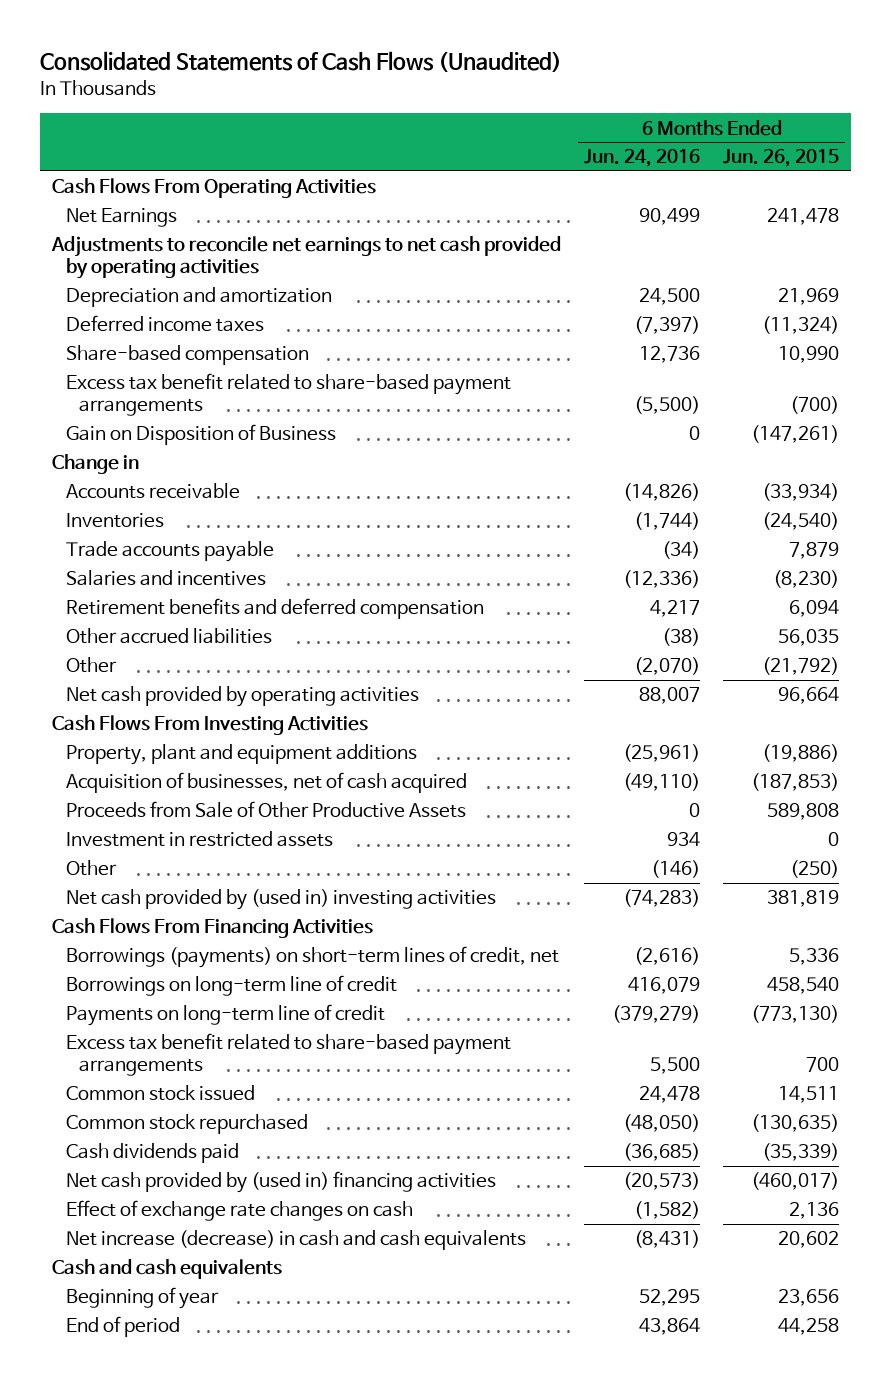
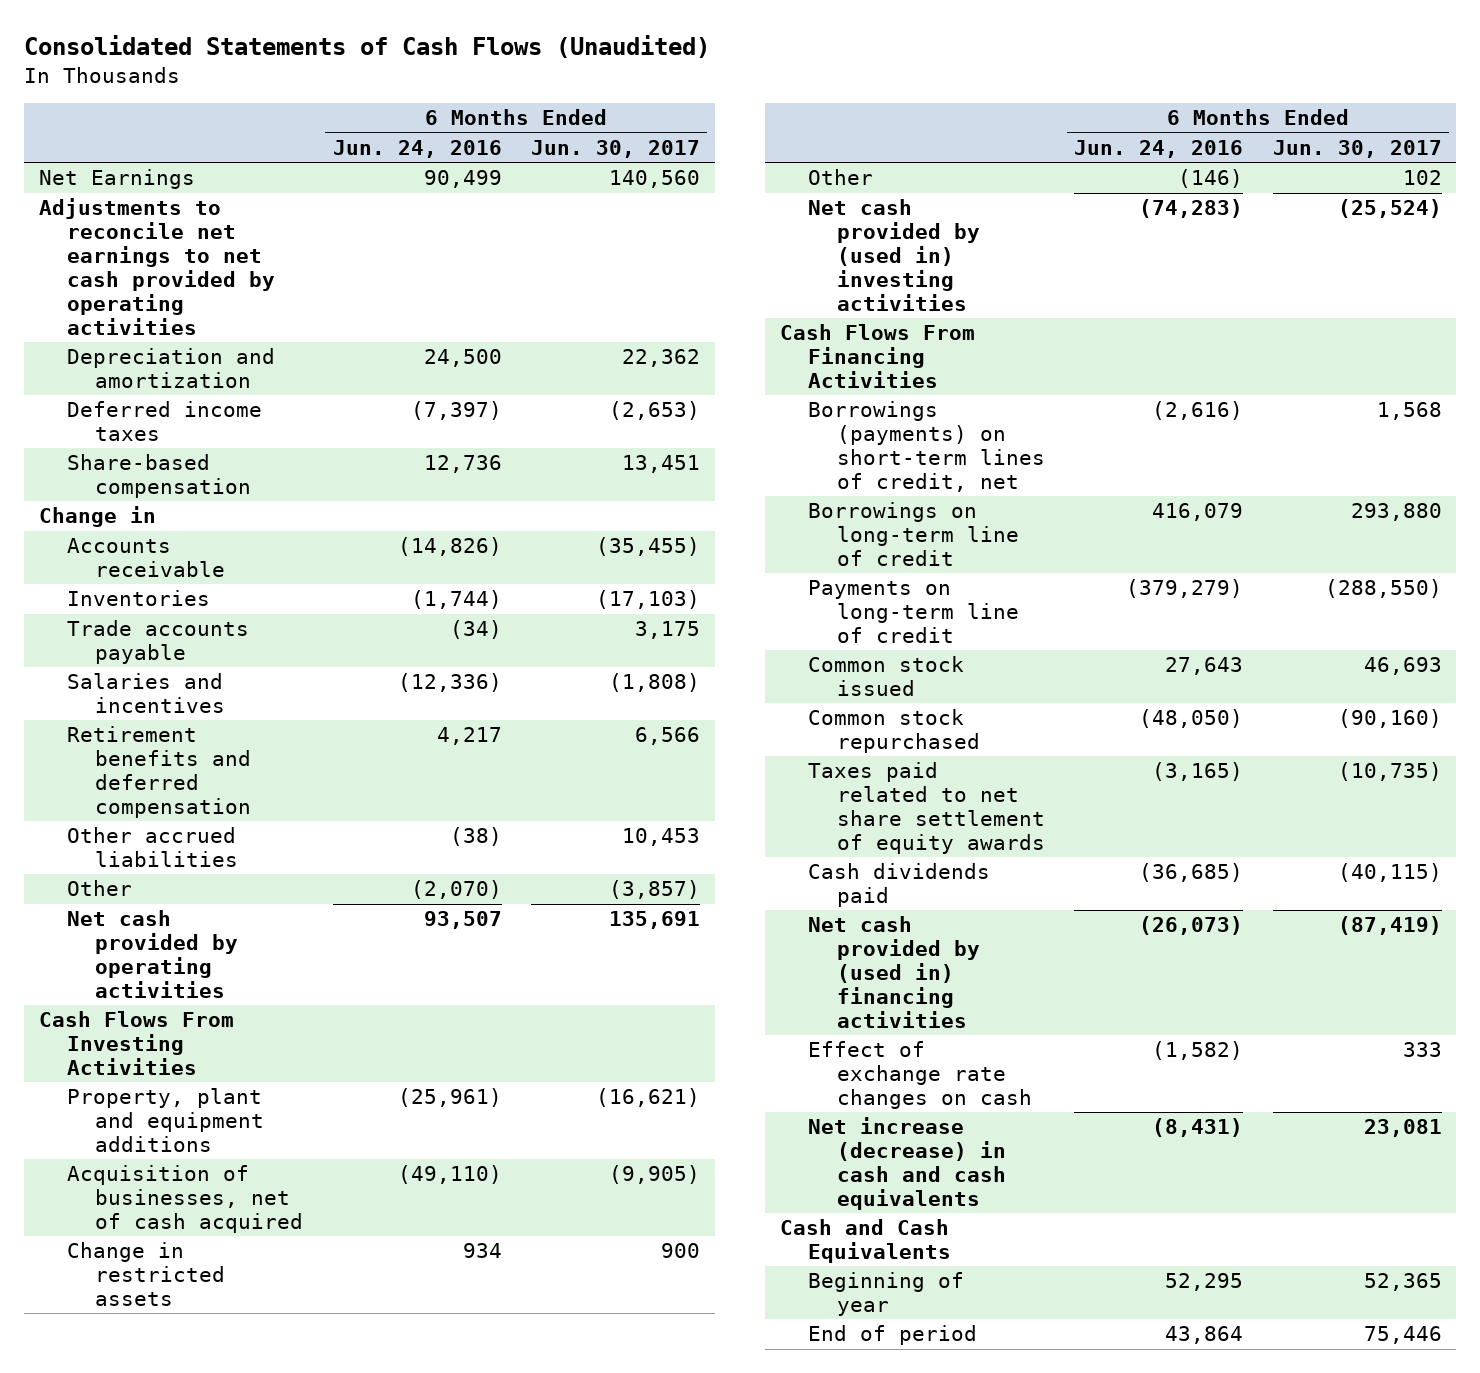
- | 6 Months Ended Jun. 24, 2016 | 6 Months Ended Jun. 26, 2015
+ | 6 Months Ended Jun. 24, 2016 | 6 Months Ended Jun. 30, 2017
- Cash Flows From Operating Activities
- Excess tax benefit related to share-based payment arrangements | (5,500) | (700)
- Gain on Disposition of Business | 0 | (147,261)
- Net cash provided by operating activities | 88,007 | 96,664
+ Net cash provided by operating activities | 93,507 | 135,691
- Proceeds from Sale of Other Productive Assets | 0 | 589,808
- Investment in restricted assets | 934 | 0
+ Change in restricted assets | 934 | 900
- Excess tax benefit related to share-based payment arrangements | 5,500 | 700
- Common stock issued | 24,478 | 14,511
+ Common stock issued | 27,643 | 46,693
+ Taxes paid related to net share settlement of equity awards | (3,165) | (10,735)
- Net cash provided by (used in) financing activities | (20,573) | (460,017)
+ Net cash provided by (used in) financing activities | (26,073) | (87,419)
- Cash and cash equivalents
+ Cash and Cash Equivalents

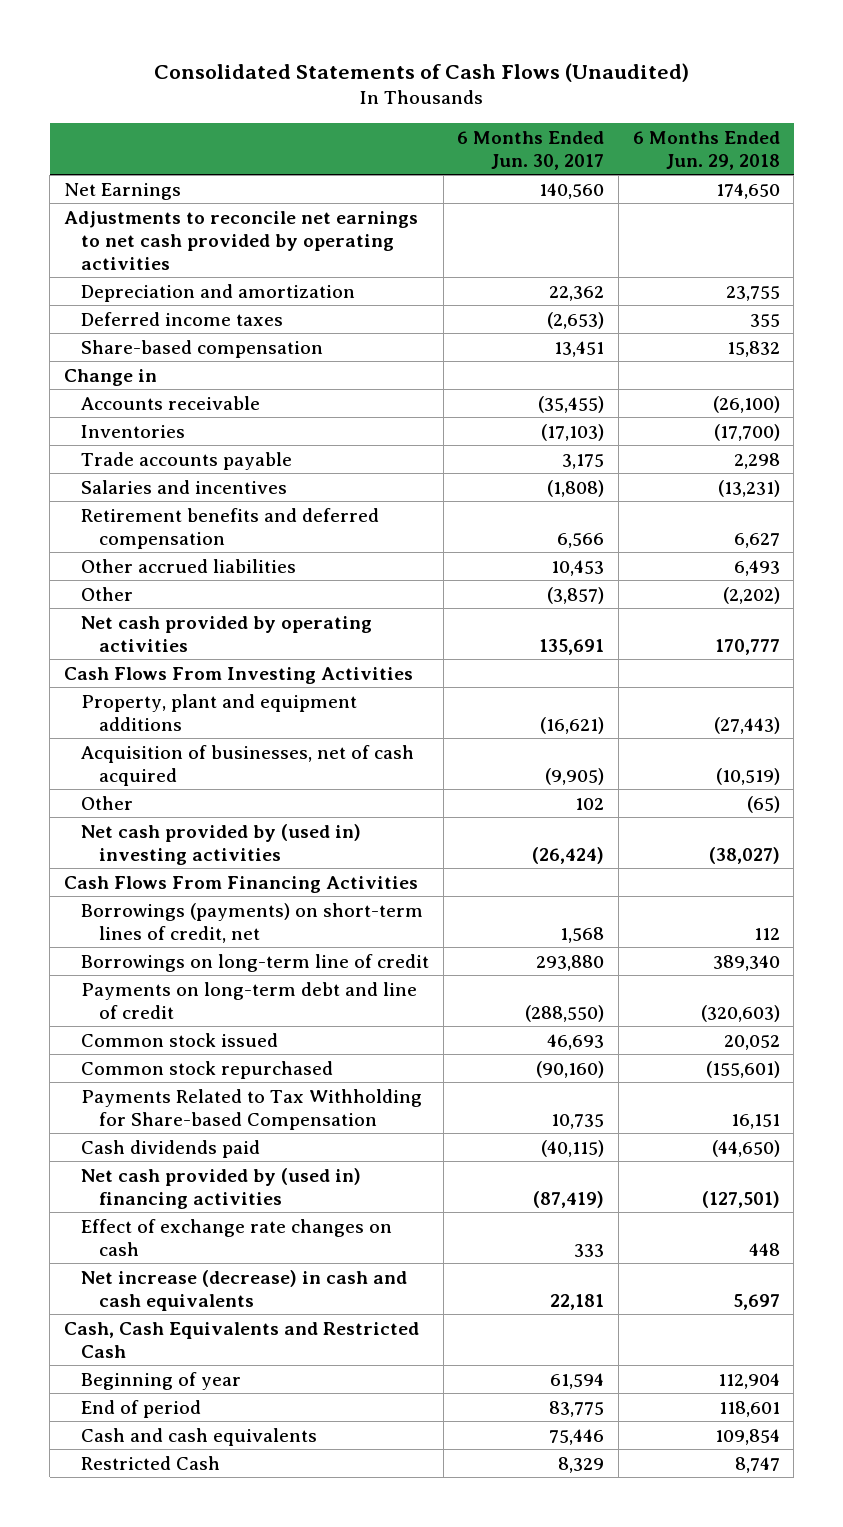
- | 6 Months Ended Jun. 24, 2016 | 6 Months Ended Jun. 30, 2017
+ | 6 Months Ended Jun. 30, 2017 | 6 Months Ended Jun. 29, 2018
- Change in restricted assets | 934 | 900
- Net cash provided by (used in) investing activities | (74,283) | (25,524)
+ Net cash provided by (used in) investing activities | (26,424) | (38,027)
- Payments on long-term line of credit | (379,279) | (288,550)
+ Payments on long-term debt and line of credit | (288,550) | (320,603)
- Taxes paid related to net share settlement of equity awards | (3,165) | (10,735)
+ Payments Related to Tax Withholding for Share-based Compensation | 10,735 | 16,151
- Net increase (decrease) in cash and cash equivalents | (8,431) | 23,081
- Cash and Cash Equivalents
- Beginning of year | 52,295 | 52,365
- End of period | 43,864 | 75,446
+ Net increase (decrease) in cash and cash equivalents | 22,181 | 5,697
+ Cash, Cash Equivalents and Restricted Cash
+ Beginning of year | 61,594 | 112,904
+ End of period | 83,775 | 118,601
+ Cash and cash equivalents | 75,446 | 109,854
+ Restricted Cash | 8,329 | 8,747

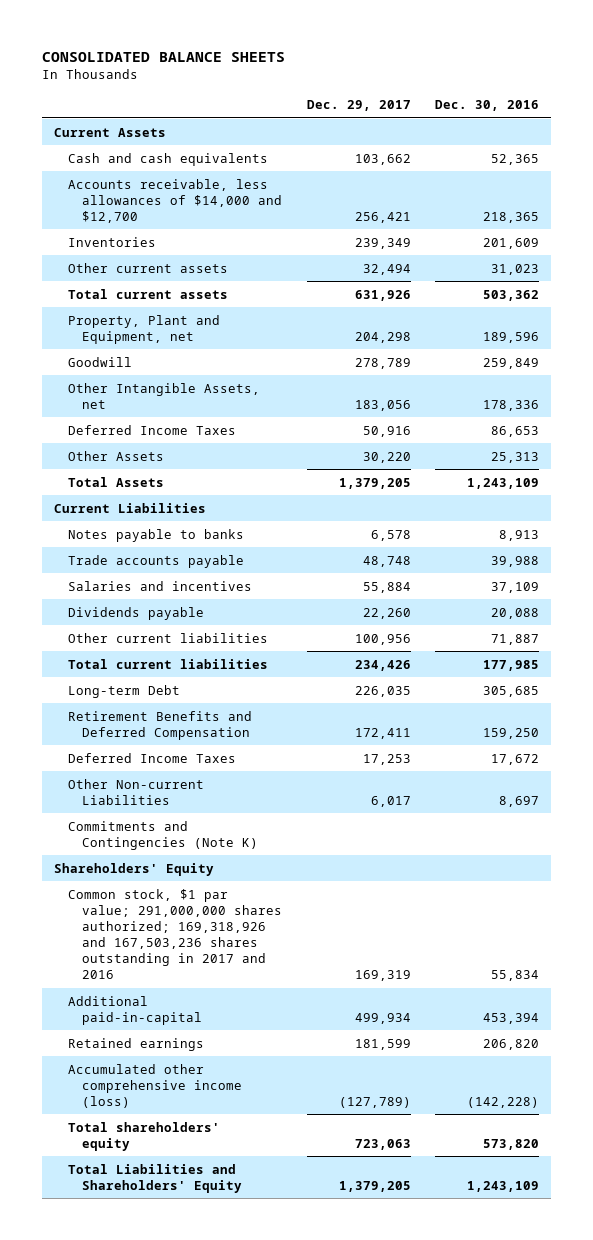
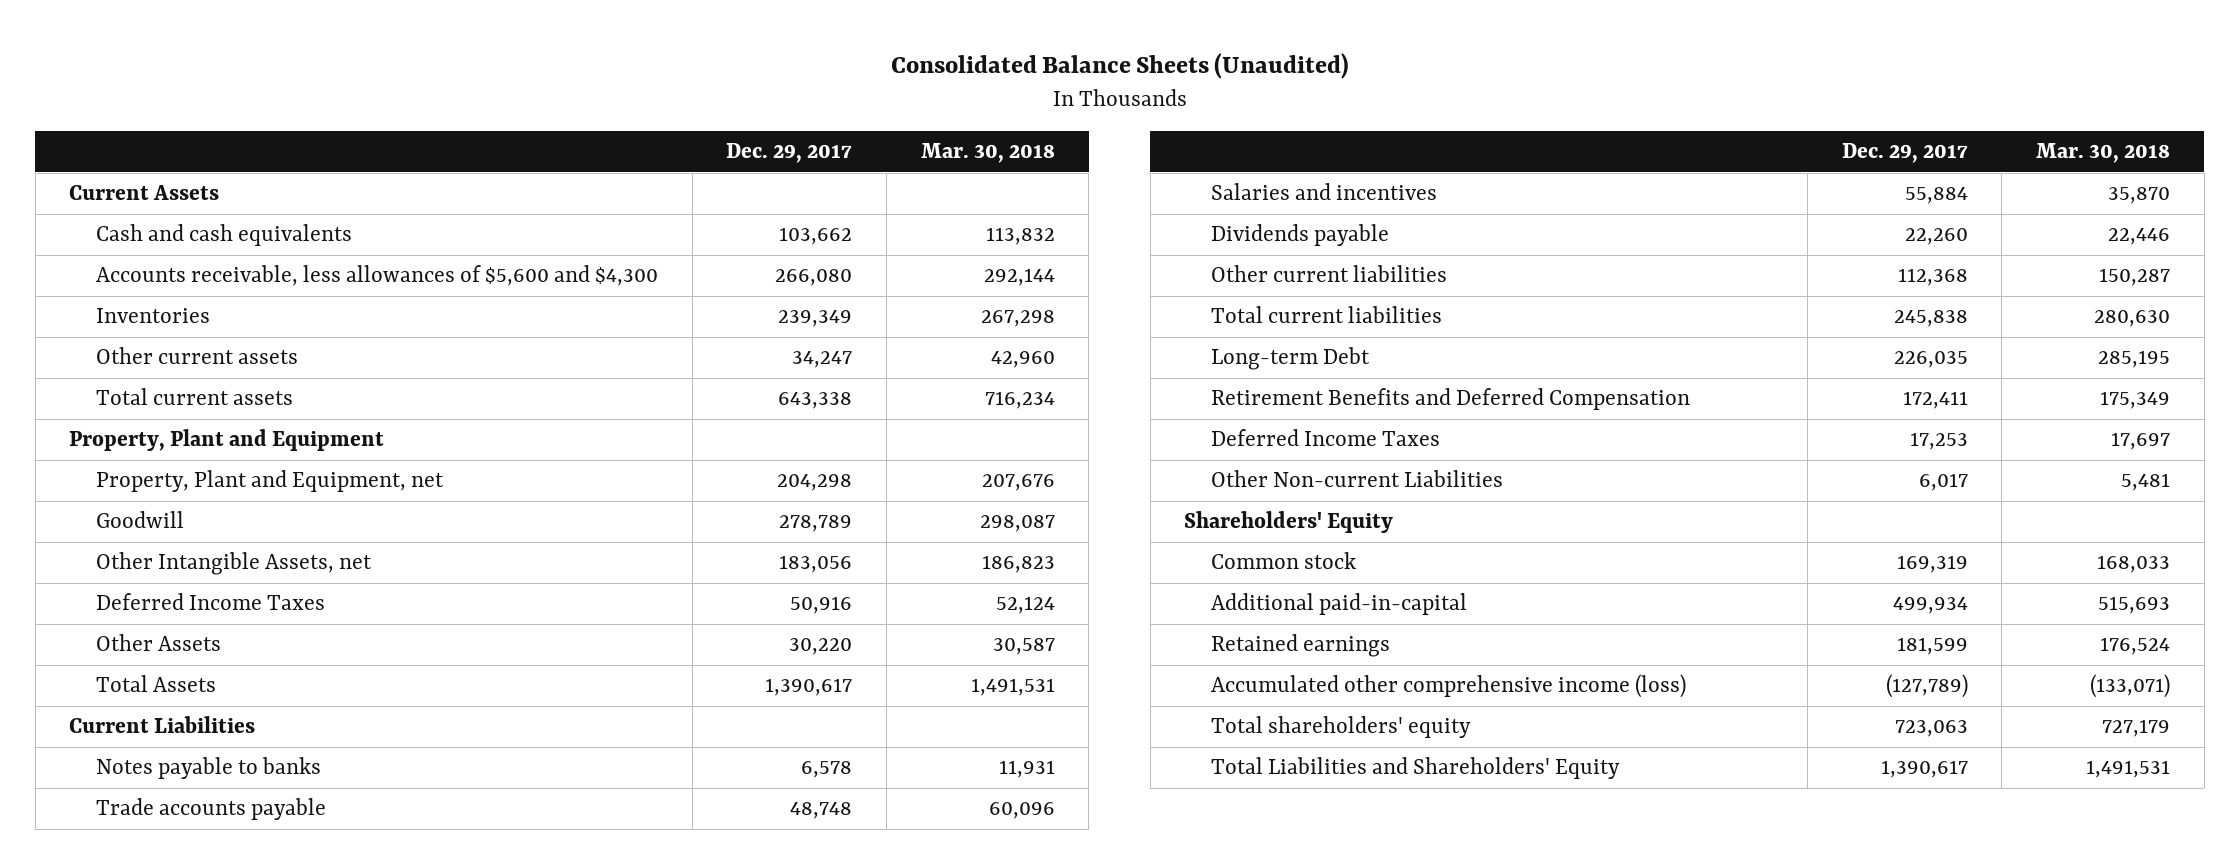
- CONSOLIDATED BALANCE SHEETS
+ Consolidated Balance Sheets (Unaudited)
- | Dec. 29, 2017 | Dec. 30, 2016
+ | Dec. 29, 2017 | Mar. 30, 2018
- Accounts receivable, less allowances of $14,000 and $12,700 | 256,421 | 218,365
+ Accounts receivable, less allowances of $5,600 and $4,300 | 266,080 | 292,144
- Other current assets | 32,494 | 31,023
- Total current assets | 631,926 | 503,362
+ Other current assets | 34,247 | 42,960
+ Total current assets | 643,338 | 716,234
+ Property, Plant and Equipment
- Total Assets | 1,379,205 | 1,243,109
+ Total Assets | 1,390,617 | 1,491,531
- Other current liabilities | 100,956 | 71,887
- Total current liabilities | 234,426 | 177,985
+ Other current liabilities | 112,368 | 150,287
+ Total current liabilities | 245,838 | 280,630
- Commitments and Contingencies (Note K)
- Common stock, $1 par value; 291,000,000 shares authorized; 169,318,926 and 167,503,236 shares outstanding in 2017 and 2016 | 169,319 | 55,834
+ Common stock | 169,319 | 168,033
- Total Liabilities and Shareholders' Equity | 1,379,205 | 1,243,109
+ Total Liabilities and Shareholders' Equity | 1,390,617 | 1,491,531

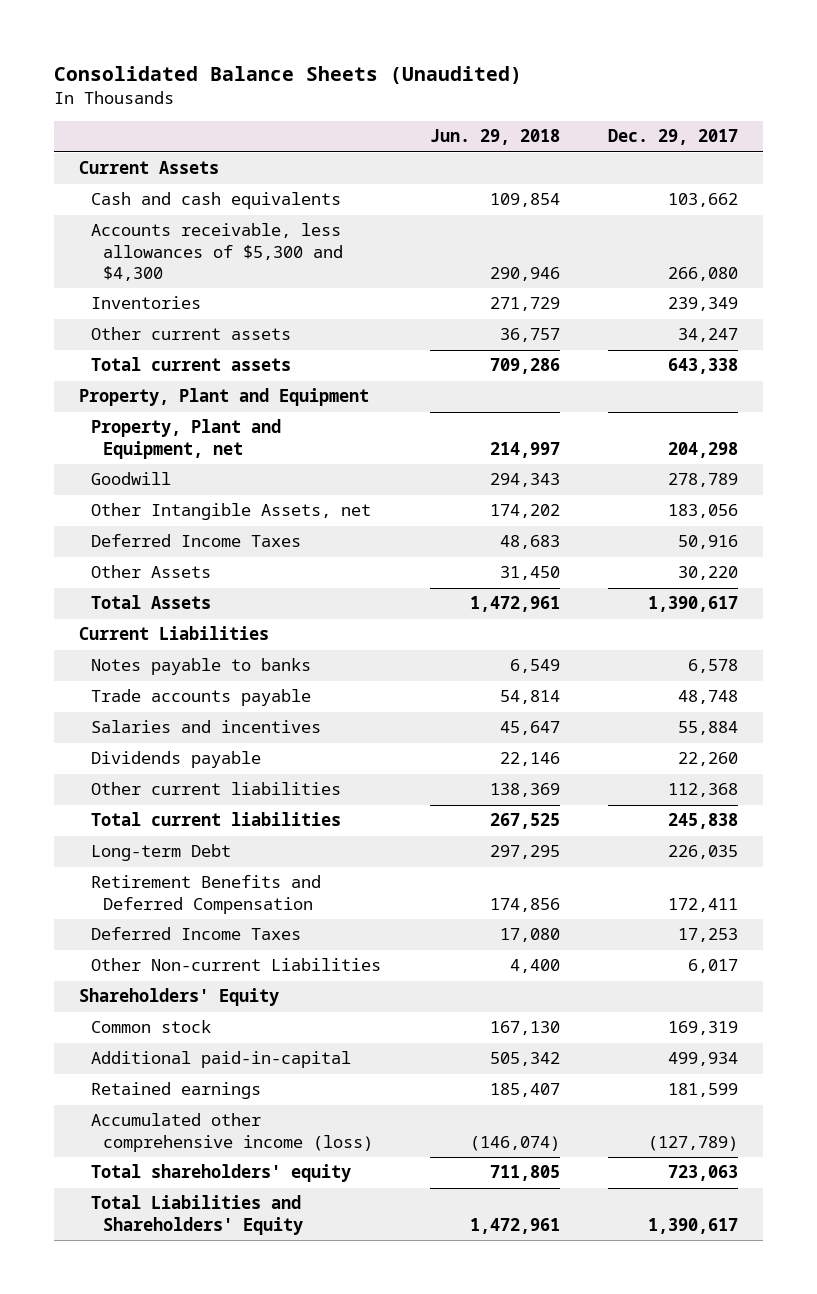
- | Dec. 29, 2017 | Mar. 30, 2018
+ | Jun. 29, 2018 | Dec. 29, 2017
- Accounts receivable, less allowances of $5,600 and $4,300 | 266,080 | 292,144
+ Accounts receivable, less allowances of $5,300 and $4,300 | 290,946 | 266,080

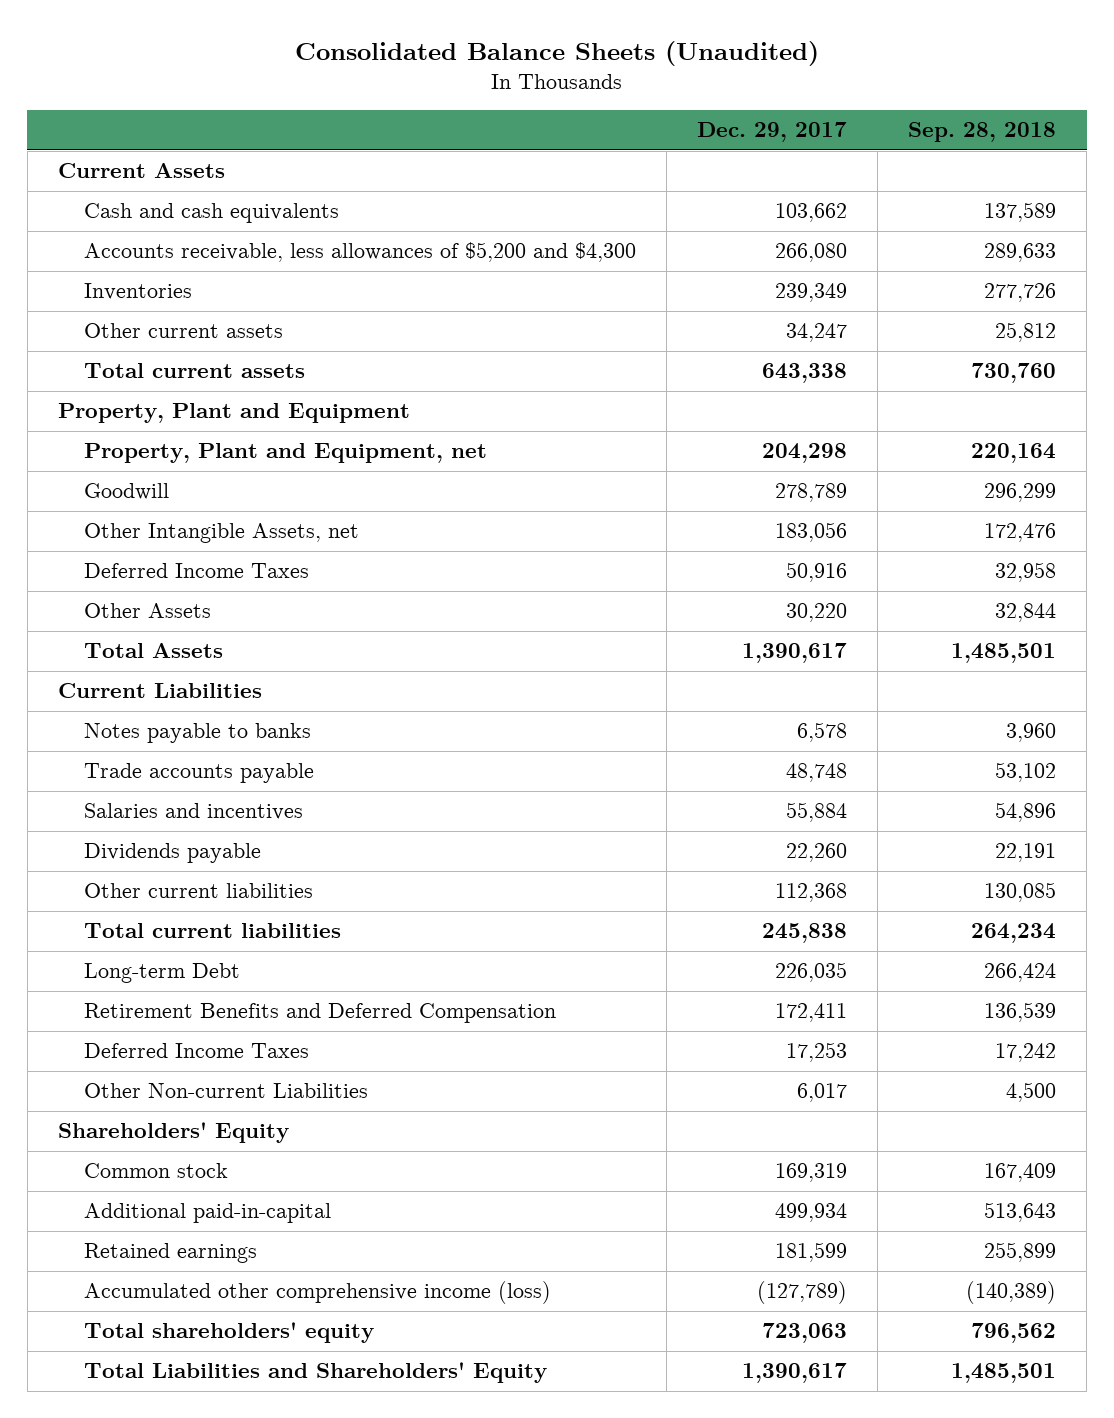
- | Jun. 29, 2018 | Dec. 29, 2017
+ | Dec. 29, 2017 | Sep. 28, 2018
- Accounts receivable, less allowances of $5,300 and $4,300 | 290,946 | 266,080
+ Accounts receivable, less allowances of $5,200 and $4,300 | 266,080 | 289,633

